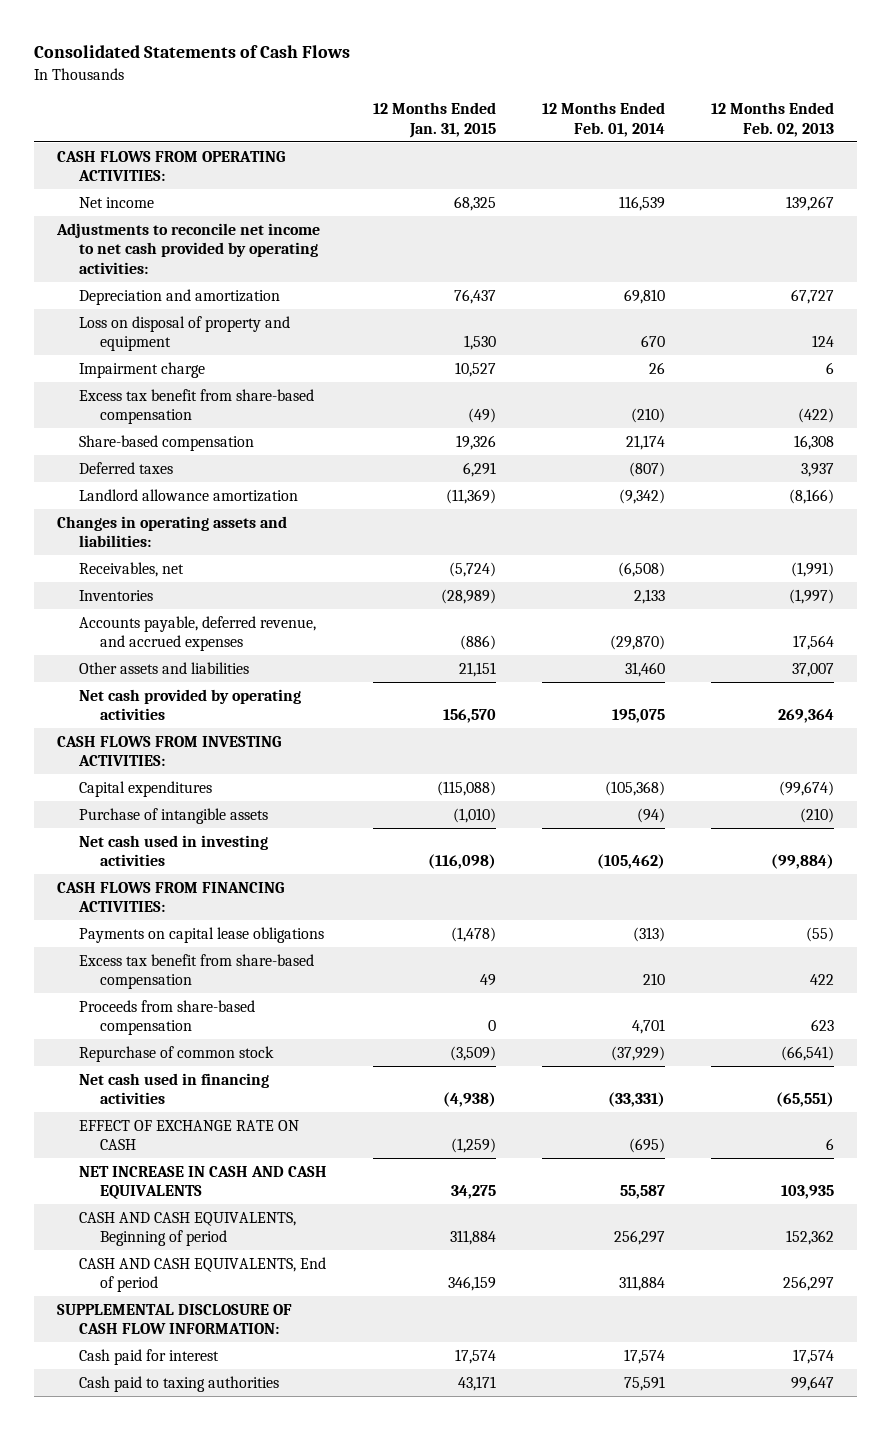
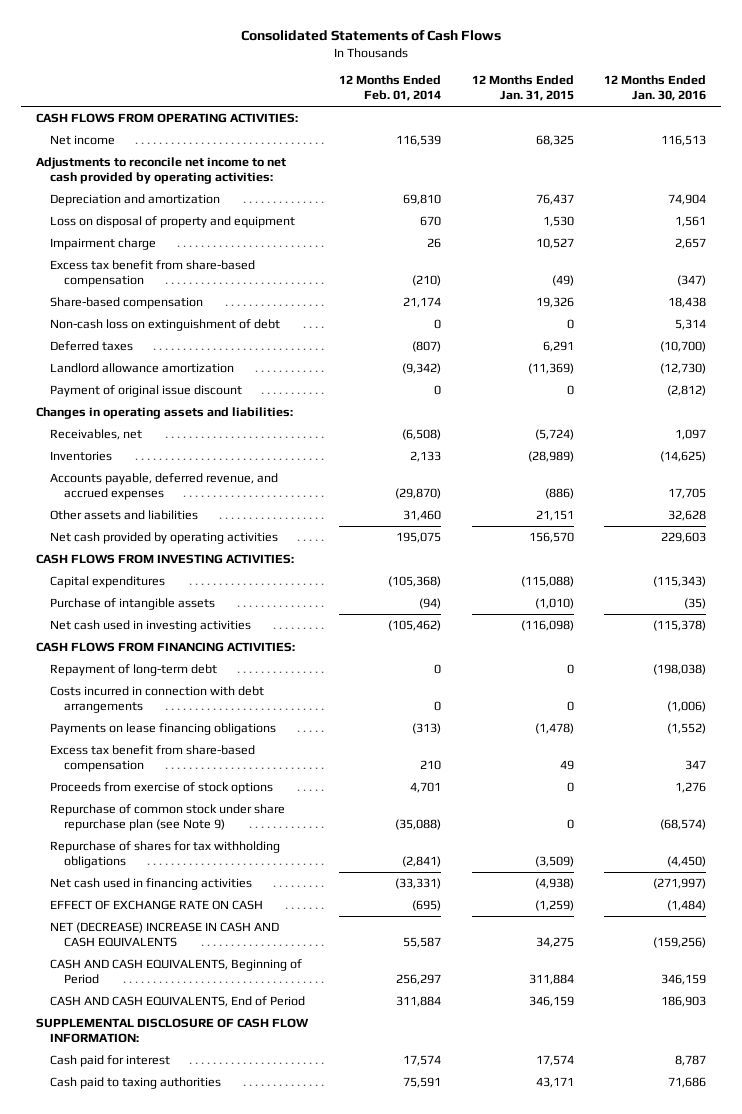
- | 12 Months Ended Jan. 31, 2015 | 12 Months Ended Feb. 01, 2014 | 12 Months Ended Feb. 02, 2013
+ | 12 Months Ended Feb. 01, 2014 | 12 Months Ended Jan. 31, 2015 | 12 Months Ended Jan. 30, 2016
+ Non-cash loss on extinguishment of debt | 0 | 0 | 5,314
+ Payment of original issue discount | 0 | 0 | (2,812)
- Payments on capital lease obligations | (1,478) | (313) | (55)
+ Repayment of long-term debt | 0 | 0 | (198,038)
+ Costs incurred in connection with debt arrangements | 0 | 0 | (1,006)
+ Payments on lease financing obligations | (313) | (1,478) | (1,552)
- Proceeds from share-based compensation | 0 | 4,701 | 623
- Repurchase of common stock | (3,509) | (37,929) | (66,541)
+ Proceeds from exercise of stock options | 4,701 | 0 | 1,276
+ Repurchase of common stock under share repurchase plan (see Note 9) | (35,088) | 0 | (68,574)
+ Repurchase of shares for tax withholding obligations | (2,841) | (3,509) | (4,450)
- NET INCREASE IN CASH AND CASH EQUIVALENTS | 34,275 | 55,587 | 103,935
- CASH AND CASH EQUIVALENTS, Beginning of period | 311,884 | 256,297 | 152,362
- CASH AND CASH EQUIVALENTS, End of period | 346,159 | 311,884 | 256,297
+ NET (DECREASE) INCREASE IN CASH AND CASH EQUIVALENTS | 55,587 | 34,275 | (159,256)
+ CASH AND CASH EQUIVALENTS, Beginning of Period | 256,297 | 311,884 | 346,159
+ CASH AND CASH EQUIVALENTS, End of Period | 311,884 | 346,159 | 186,903

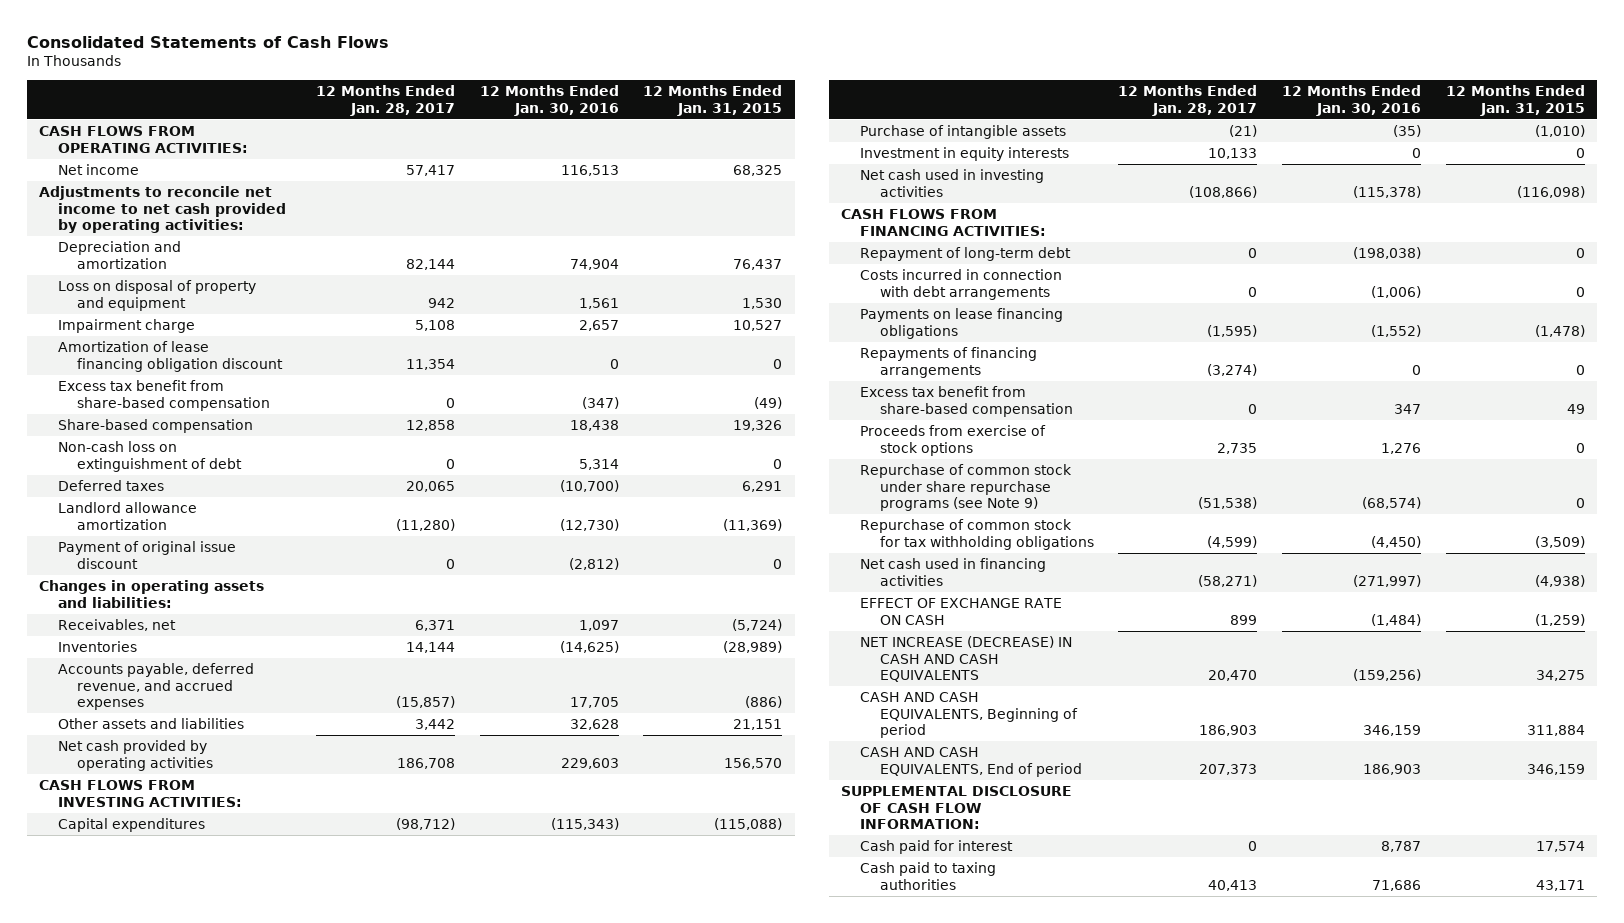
- | 12 Months Ended Feb. 01, 2014 | 12 Months Ended Jan. 31, 2015 | 12 Months Ended Jan. 30, 2016
+ | 12 Months Ended Jan. 28, 2017 | 12 Months Ended Jan. 30, 2016 | 12 Months Ended Jan. 31, 2015
+ Amortization of lease financing obligation discount | 11,354 | 0 | 0
+ Investment in equity interests | 10,133 | 0 | 0
+ Repayments of financing arrangements | (3,274) | 0 | 0
- Repurchase of common stock under share repurchase plan (see Note 9) | (35,088) | 0 | (68,574)
- Repurchase of shares for tax withholding obligations | (2,841) | (3,509) | (4,450)
+ Repurchase of common stock under share repurchase programs (see Note 9) | (51,538) | (68,574) | 0
+ Repurchase of common stock for tax withholding obligations | (4,599) | (4,450) | (3,509)
- NET (DECREASE) INCREASE IN CASH AND CASH EQUIVALENTS | 55,587 | 34,275 | (159,256)
- CASH AND CASH EQUIVALENTS, Beginning of Period | 256,297 | 311,884 | 346,159
- CASH AND CASH EQUIVALENTS, End of Period | 311,884 | 346,159 | 186,903
+ NET INCREASE (DECREASE) IN CASH AND CASH EQUIVALENTS | 20,470 | (159,256) | 34,275
+ CASH AND CASH EQUIVALENTS, Beginning of period | 186,903 | 346,159 | 311,884
+ CASH AND CASH EQUIVALENTS, End of period | 207,373 | 186,903 | 346,159

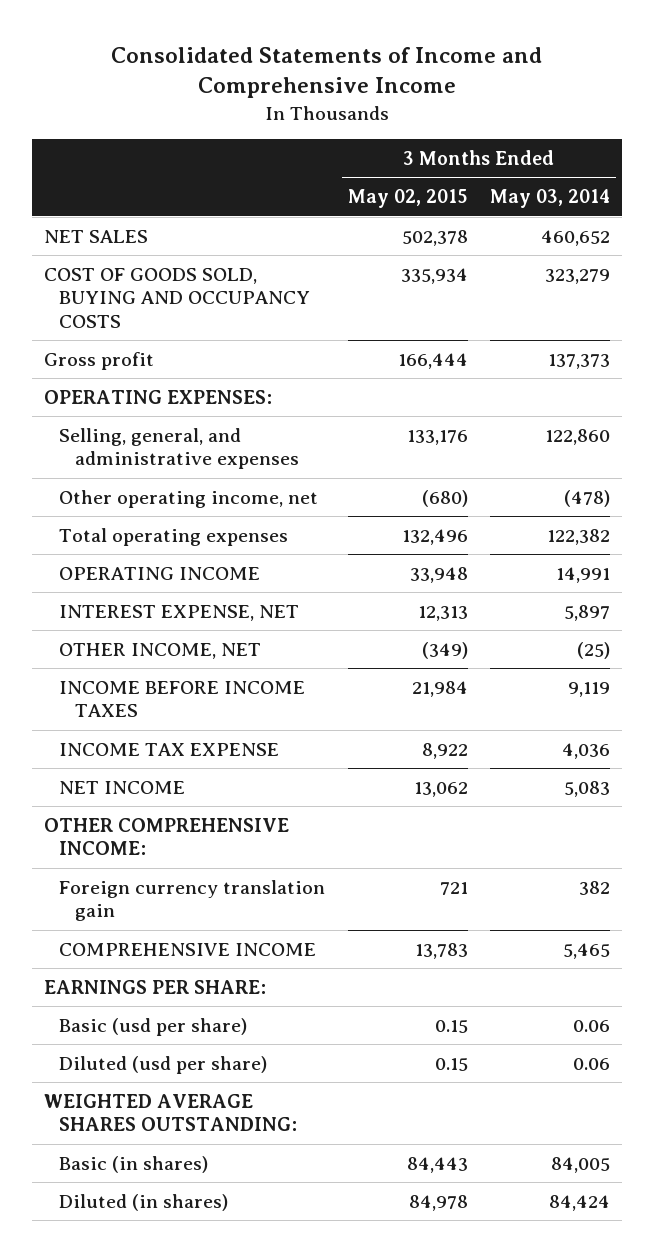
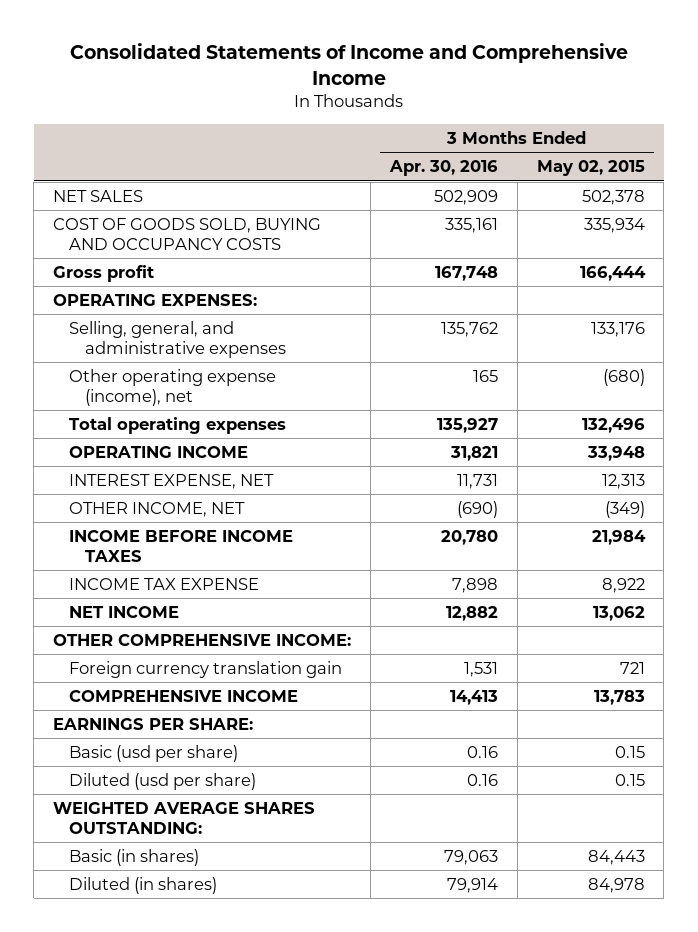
- | 3 Months Ended May 02, 2015 | 3 Months Ended May 03, 2014
+ | 3 Months Ended Apr. 30, 2016 | 3 Months Ended May 02, 2015
- Other operating income, net | (680) | (478)
+ Other operating expense (income), net | 165 | (680)

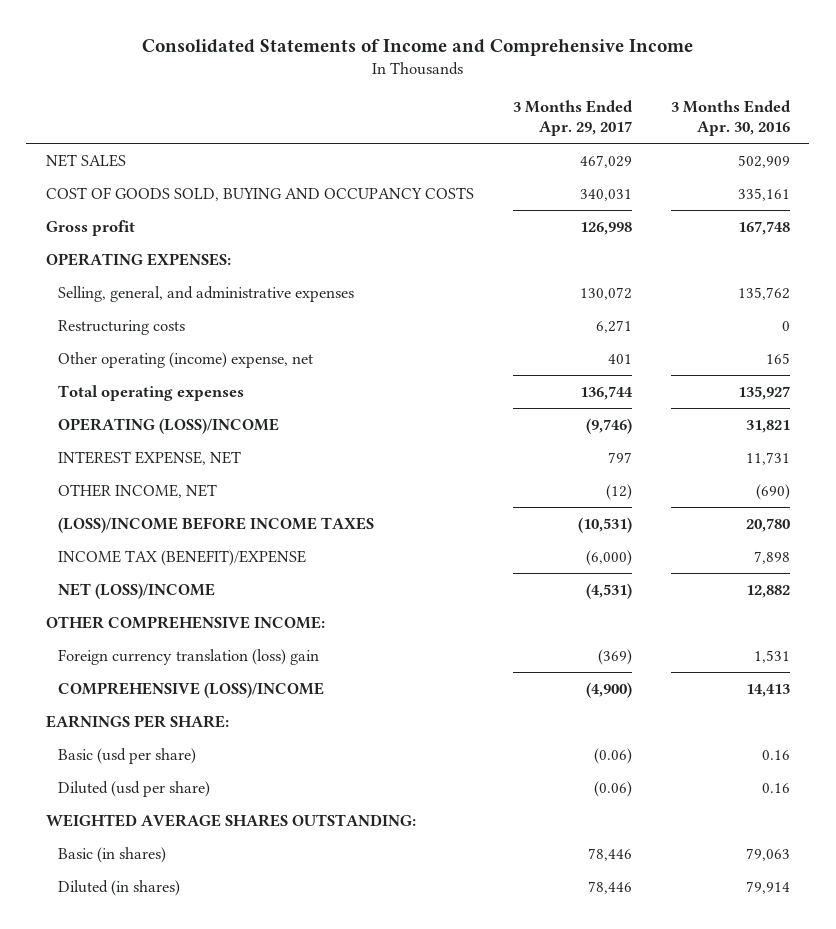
- | 3 Months Ended Apr. 30, 2016 | 3 Months Ended May 02, 2015
+ | 3 Months Ended Apr. 29, 2017 | 3 Months Ended Apr. 30, 2016
- Other operating expense (income), net | 165 | (680)
+ Restructuring costs | 6,271 | 0
+ Other operating (income) expense, net | 401 | 165
- OPERATING INCOME | 31,821 | 33,948
+ OPERATING (LOSS)/INCOME | (9,746) | 31,821
- INCOME BEFORE INCOME TAXES | 20,780 | 21,984
- INCOME TAX EXPENSE | 7,898 | 8,922
- NET INCOME | 12,882 | 13,062
+ (LOSS)/INCOME BEFORE INCOME TAXES | (10,531) | 20,780
+ INCOME TAX (BENEFIT)/EXPENSE | (6,000) | 7,898
+ NET (LOSS)/INCOME | (4,531) | 12,882
- Foreign currency translation gain | 1,531 | 721
- COMPREHENSIVE INCOME | 14,413 | 13,783
+ Foreign currency translation (loss) gain | (369) | 1,531
+ COMPREHENSIVE (LOSS)/INCOME | (4,900) | 14,413

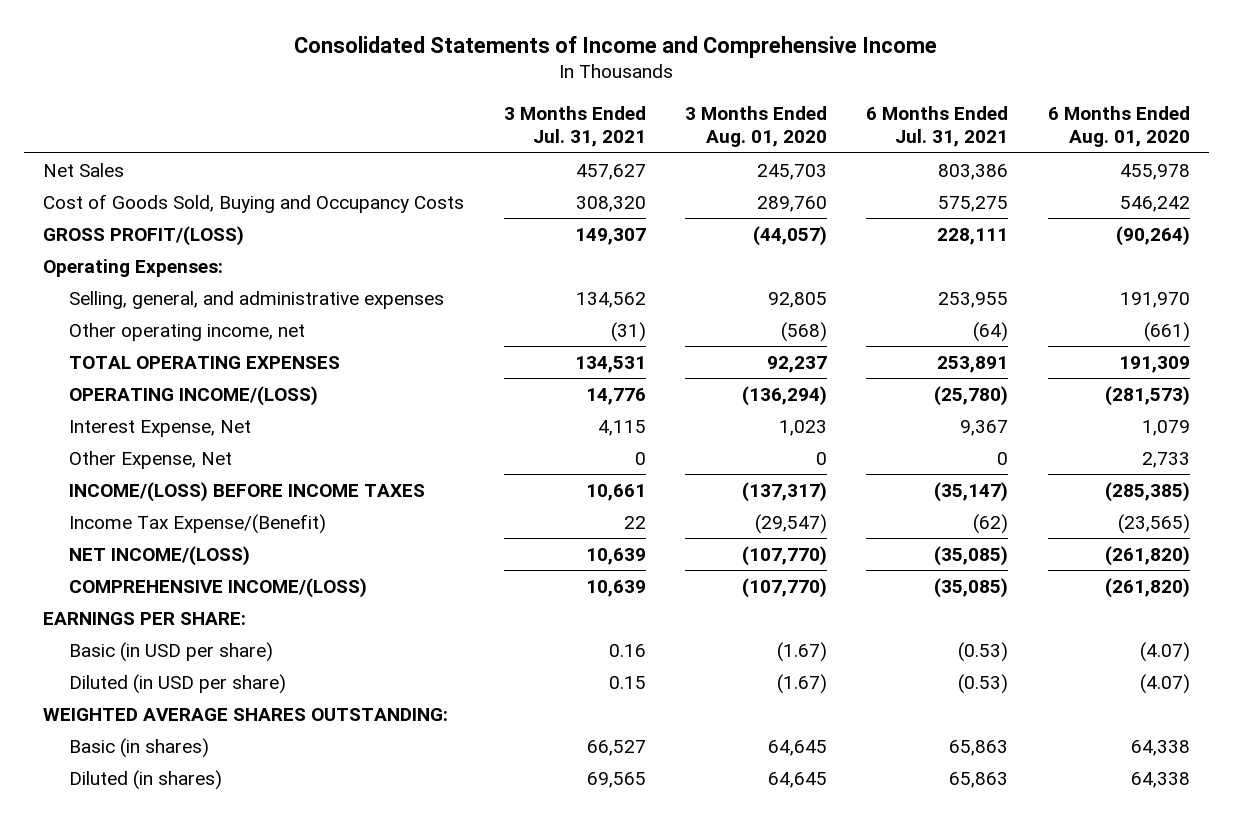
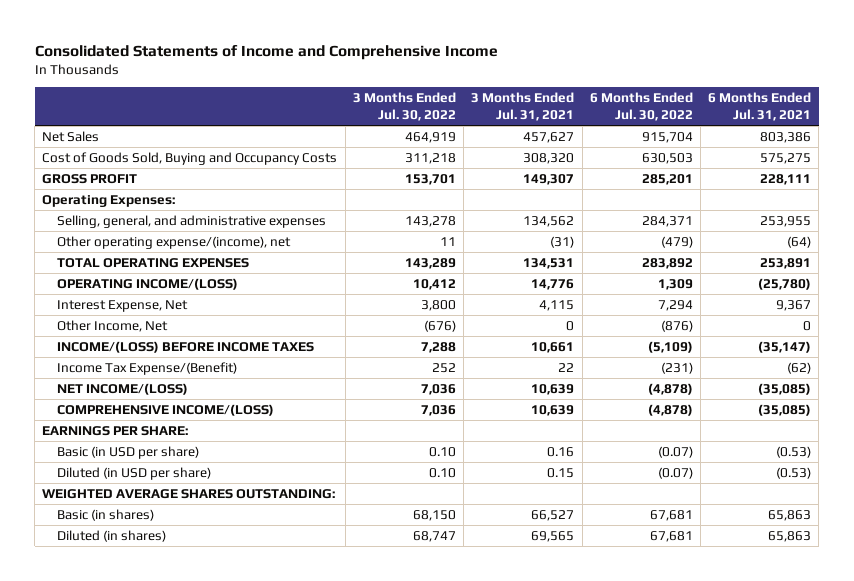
- | 3 Months Ended Jul. 31, 2021 | 3 Months Ended Aug. 01, 2020 | 6 Months Ended Jul. 31, 2021 | 6 Months Ended Aug. 01, 2020
+ | 3 Months Ended Jul. 30, 2022 | 3 Months Ended Jul. 31, 2021 | 6 Months Ended Jul. 30, 2022 | 6 Months Ended Jul. 31, 2021
- GROSS PROFIT/(LOSS) | 149,307 | (44,057) | 228,111 | (90,264)
+ GROSS PROFIT | 153,701 | 149,307 | 285,201 | 228,111
- Other operating income, net | (31) | (568) | (64) | (661)
+ Other operating expense/(income), net | 11 | (31) | (479) | (64)
- Other Expense, Net | 0 | 0 | 0 | 2,733
+ Other Income, Net | (676) | 0 | (876) | 0

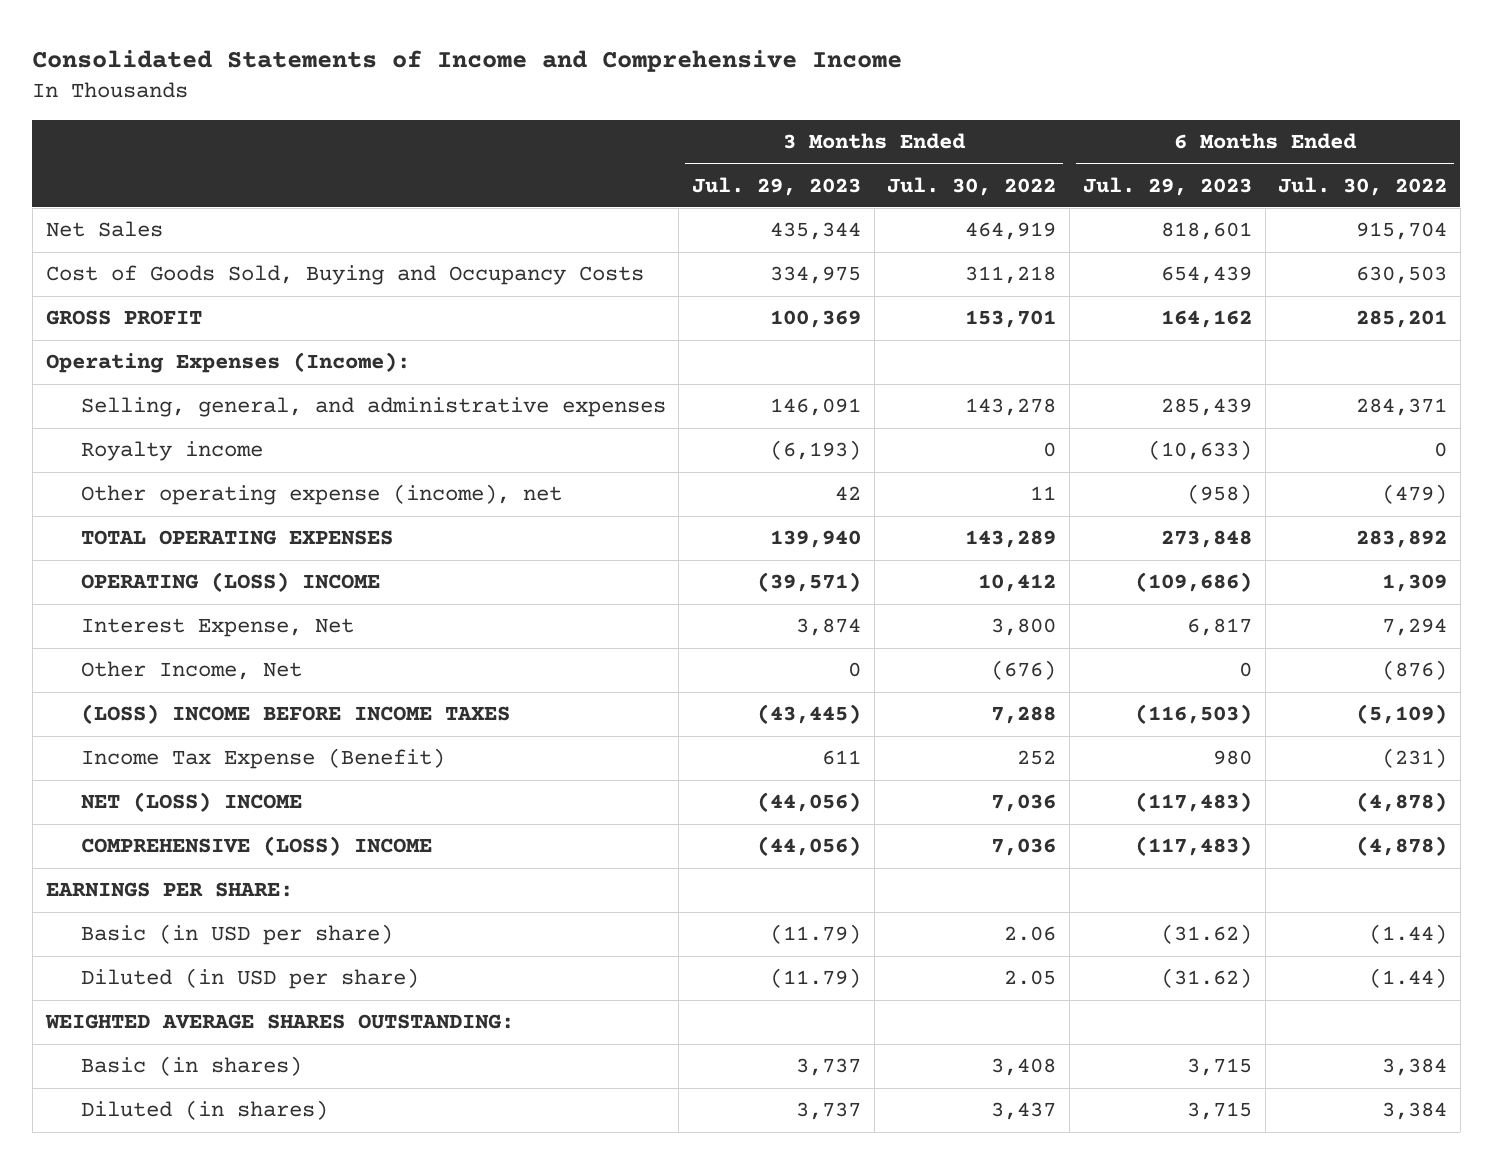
- | 3 Months Ended Jul. 30, 2022 | 3 Months Ended Jul. 31, 2021 | 6 Months Ended Jul. 30, 2022 | 6 Months Ended Jul. 31, 2021
+ | 3 Months Ended Jul. 29, 2023 | 3 Months Ended Jul. 30, 2022 | 6 Months Ended Jul. 29, 2023 | 6 Months Ended Jul. 30, 2022
- Operating Expenses:
+ Operating Expenses (Income):
- Other operating expense/(income), net | 11 | (31) | (479) | (64)
+ Royalty income | (6,193) | 0 | (10,633) | 0
+ Other operating expense (income), net | 42 | 11 | (958) | (479)
- OPERATING INCOME/(LOSS) | 10,412 | 14,776 | 1,309 | (25,780)
+ OPERATING (LOSS) INCOME | (39,571) | 10,412 | (109,686) | 1,309
- INCOME/(LOSS) BEFORE INCOME TAXES | 7,288 | 10,661 | (5,109) | (35,147)
- Income Tax Expense/(Benefit) | 252 | 22 | (231) | (62)
- NET INCOME/(LOSS) | 7,036 | 10,639 | (4,878) | (35,085)
- COMPREHENSIVE INCOME/(LOSS) | 7,036 | 10,639 | (4,878) | (35,085)
+ (LOSS) INCOME BEFORE INCOME TAXES | (43,445) | 7,288 | (116,503) | (5,109)
+ Income Tax Expense (Benefit) | 611 | 252 | 980 | (231)
+ NET (LOSS) INCOME | (44,056) | 7,036 | (117,483) | (4,878)
+ COMPREHENSIVE (LOSS) INCOME | (44,056) | 7,036 | (117,483) | (4,878)
- Basic (in USD per share) | 0.10 | 0.16 | (0.07) | (0.53)
- Diluted (in USD per share) | 0.10 | 0.15 | (0.07) | (0.53)
+ Basic (in USD per share) | (11.79) | 2.06 | (31.62) | (1.44)
+ Diluted (in USD per share) | (11.79) | 2.05 | (31.62) | (1.44)
- Basic (in shares) | 68,150 | 66,527 | 67,681 | 65,863
- Diluted (in shares) | 68,747 | 69,565 | 67,681 | 65,863
+ Basic (in shares) | 3,737 | 3,408 | 3,715 | 3,384
+ Diluted (in shares) | 3,737 | 3,437 | 3,715 | 3,384

